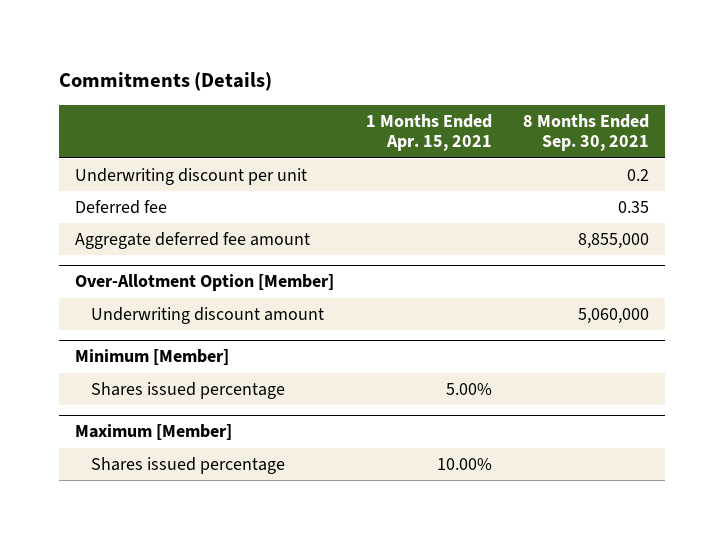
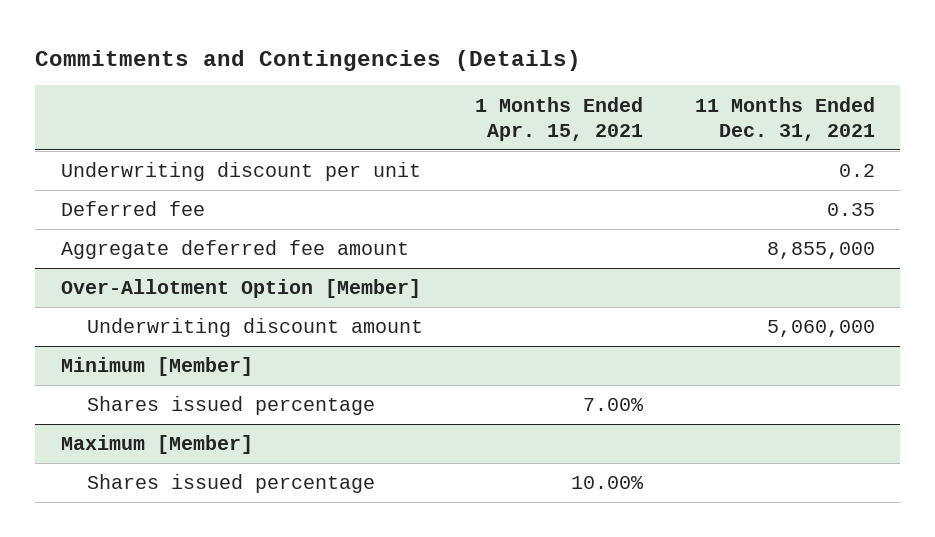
- Commitments (Details)
+ Commitments and Contingencies (Details)
- | 1 Months Ended Apr. 15, 2021 | 8 Months Ended Sep. 30, 2021
+ | 1 Months Ended Apr. 15, 2021 | 11 Months Ended Dec. 31, 2021
@ Minimum [Member]
- Shares issued percentage | 5.00% |
+ Shares issued percentage | 7.00% |

